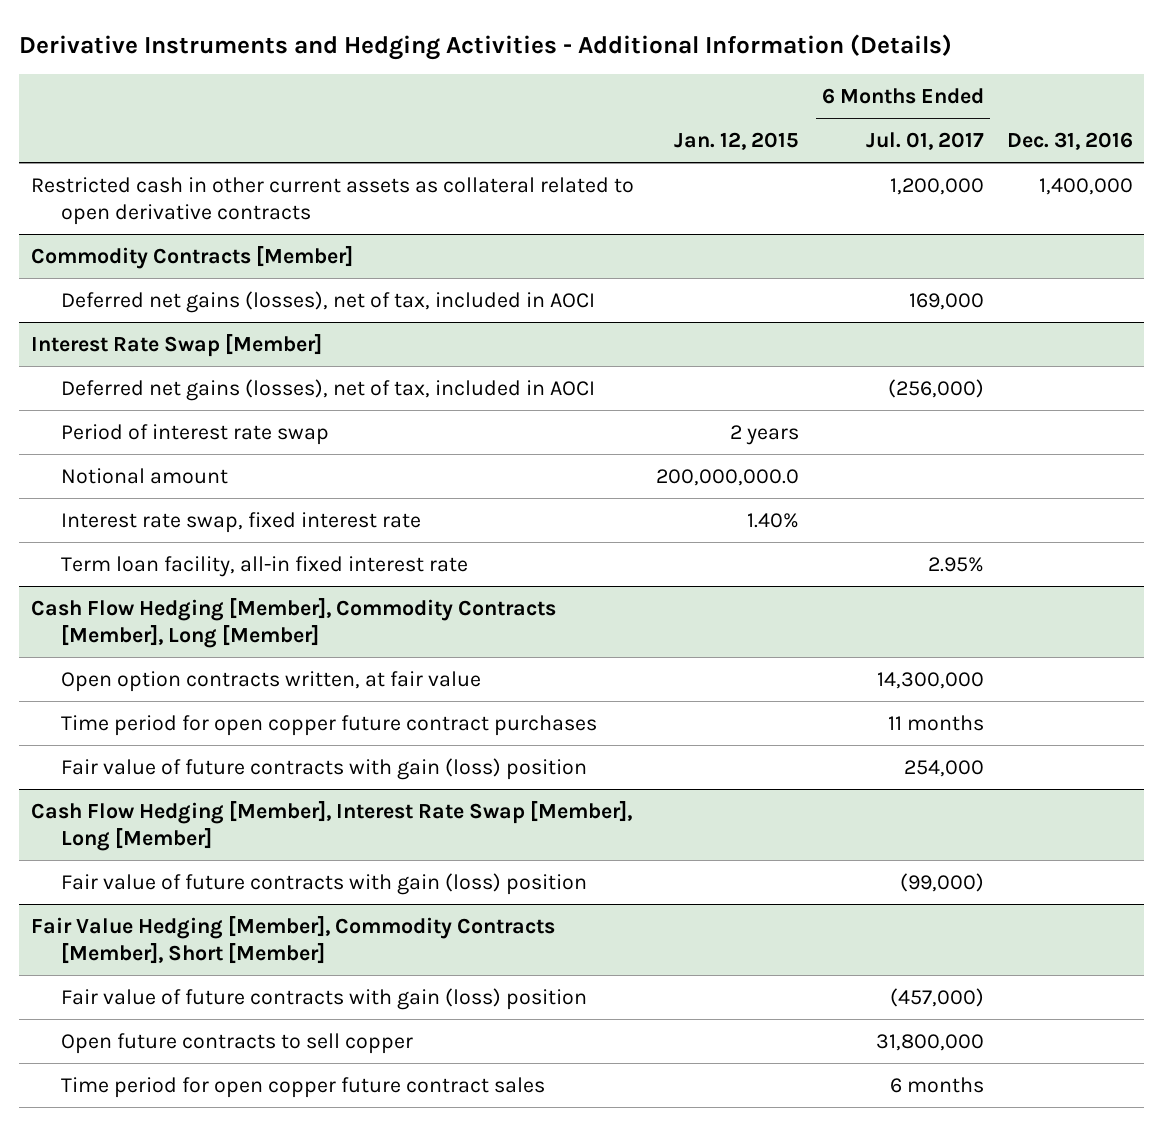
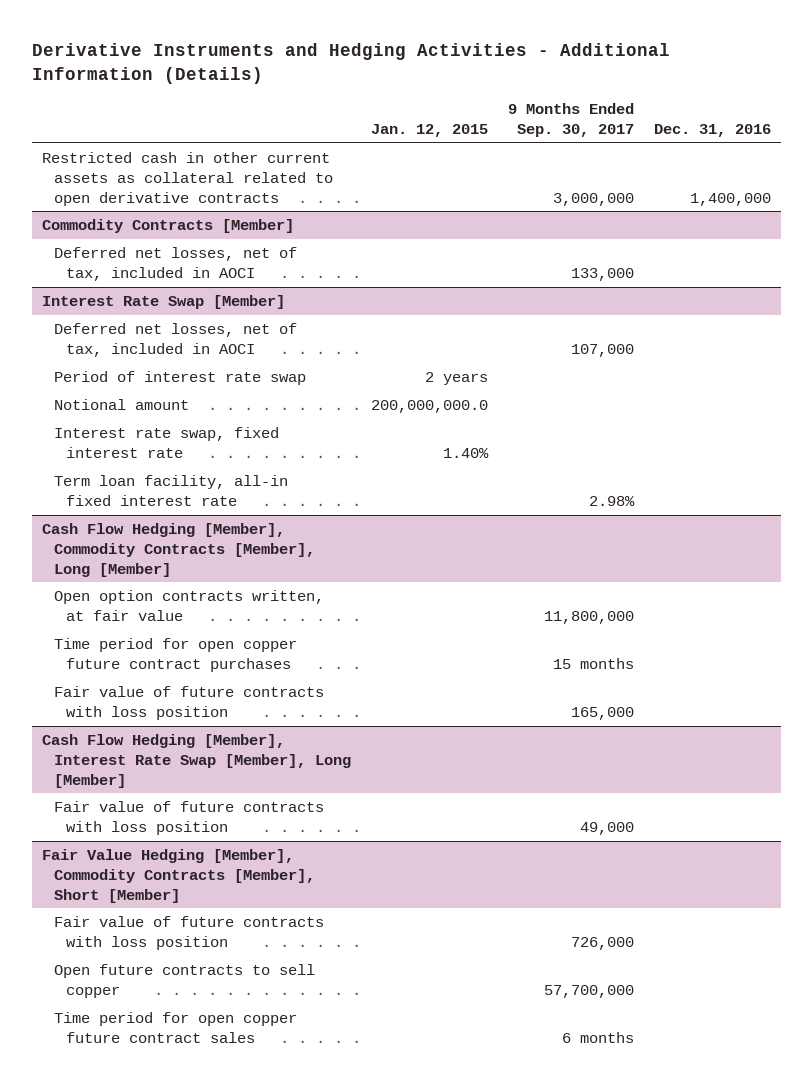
- | Jan. 12, 2015 | 6 Months Ended Jul. 01, 2017 | Dec. 31, 2016
+ | Jan. 12, 2015 | 9 Months Ended Sep. 30, 2017 | Dec. 31, 2016
@ Commodity Contracts [Member]
- Deferred net gains (losses), net of tax, included in AOCI | | 169,000 |
+ Deferred net losses, net of tax, included in AOCI | | 133,000 |
@ Interest Rate Swap [Member]
- Deferred net gains (losses), net of tax, included in AOCI | | (256,000) |
+ Deferred net losses, net of tax, included in AOCI | | 107,000 |
@ Cash Flow Hedging [Member], Commodity Contracts [Member], Long [Member]
- Fair value of future contracts with gain (loss) position | | 254,000 |
+ Fair value of future contracts with loss position | | 165,000 |
@ Cash Flow Hedging [Member], Interest Rate Swap [Member], Long [Member]
- Fair value of future contracts with gain (loss) position | | (99,000) |
+ Fair value of future contracts with loss position | | 49,000 |
@ Fair Value Hedging [Member], Commodity Contracts [Member], Short [Member]
- Fair value of future contracts with gain (loss) position | | (457,000) |
+ Fair value of future contracts with loss position | | 726,000 |

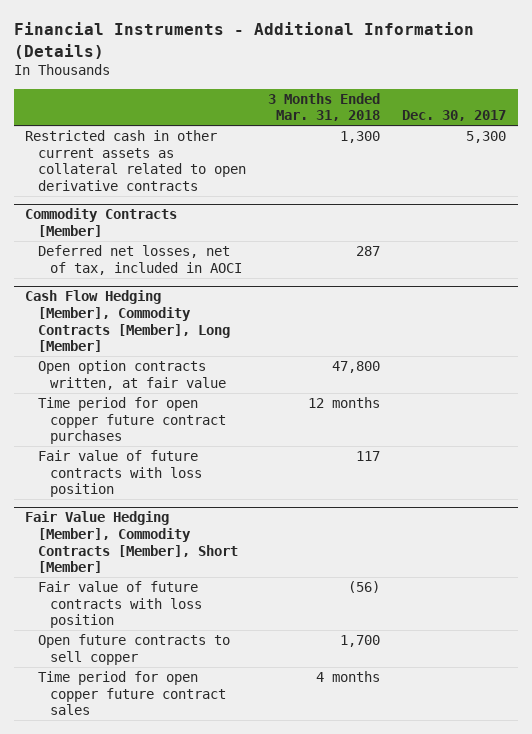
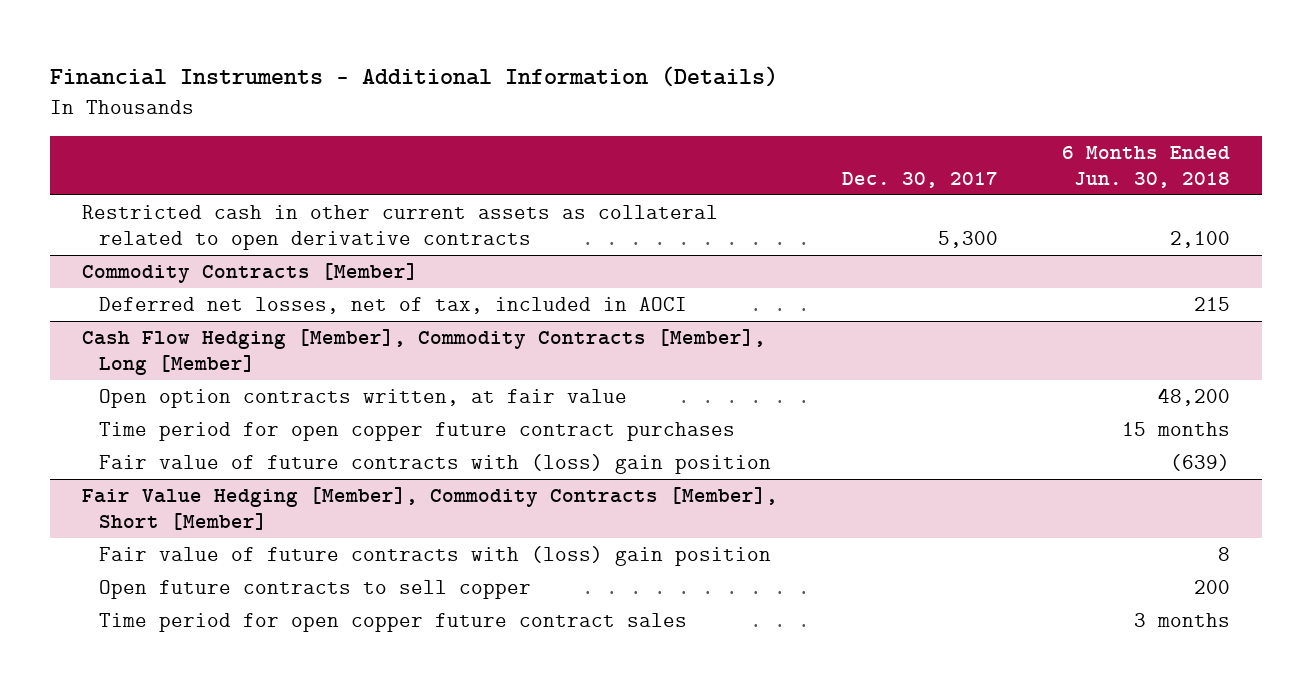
- | 3 Months Ended Mar. 31, 2018 | Dec. 30, 2017
+ | Dec. 30, 2017 | 6 Months Ended Jun. 30, 2018
@ Cash Flow Hedging [Member], Commodity Contracts [Member], Long [Member]
- Fair value of future contracts with loss position | 117 |
+ Fair value of future contracts with (loss) gain position | | (639)
@ Fair Value Hedging [Member], Commodity Contracts [Member], Short [Member]
- Fair value of future contracts with loss position | (56) |
+ Fair value of future contracts with (loss) gain position | | 8

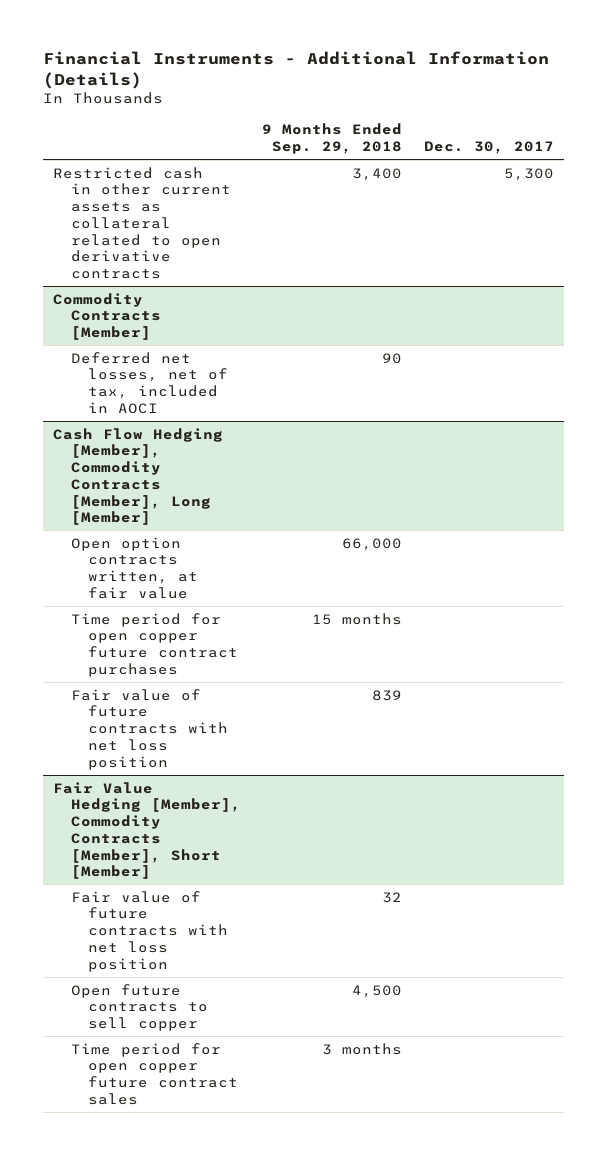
- | Dec. 30, 2017 | 6 Months Ended Jun. 30, 2018
+ | 9 Months Ended Sep. 29, 2018 | Dec. 30, 2017
@ Cash Flow Hedging [Member], Commodity Contracts [Member], Long [Member]
- Fair value of future contracts with (loss) gain position | | (639)
+ Fair value of future contracts with net loss position | 839 |
@ Fair Value Hedging [Member], Commodity Contracts [Member], Short [Member]
- Fair value of future contracts with (loss) gain position | | 8
+ Fair value of future contracts with net loss position | 32 |

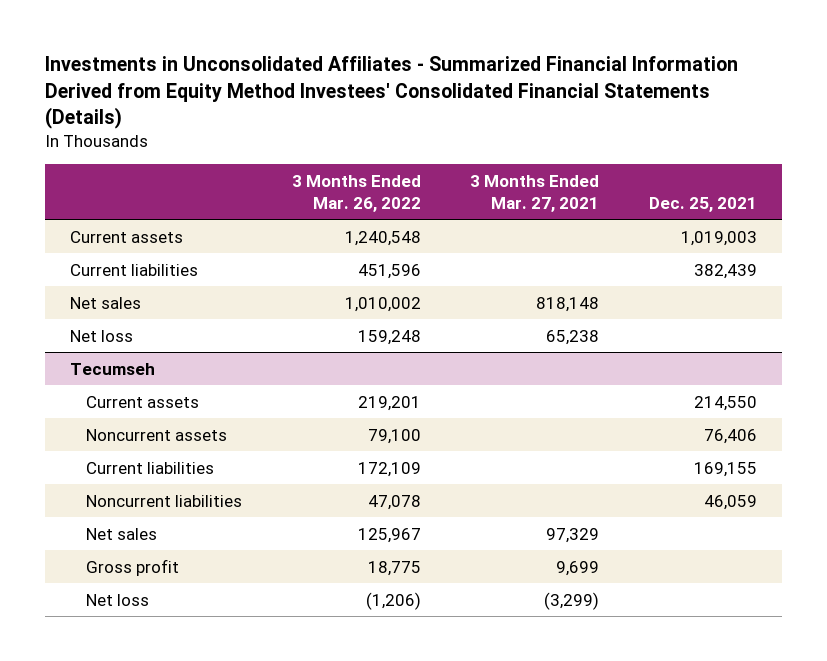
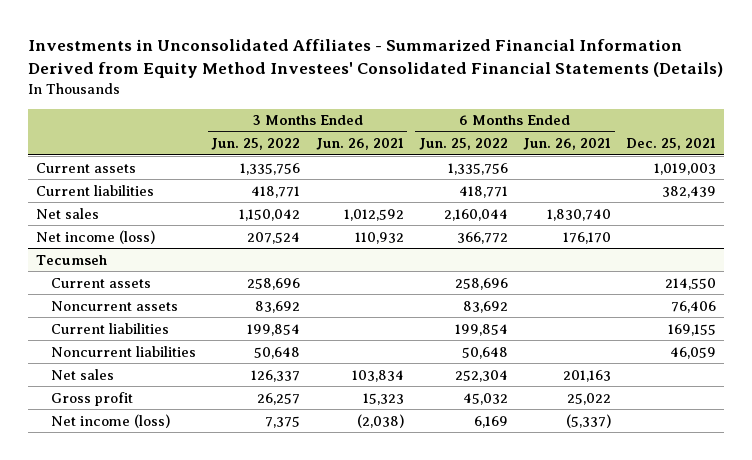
- | 3 Months Ended Mar. 26, 2022 | 3 Months Ended Mar. 27, 2021 | Dec. 25, 2021
+ | 3 Months Ended Jun. 25, 2022 | 3 Months Ended Jun. 26, 2021 | 6 Months Ended Jun. 25, 2022 | 6 Months Ended Jun. 26, 2021 | Dec. 25, 2021
- Net loss | 159,248 | 65,238 |
+ Net income (loss) | 207,524 | 110,932 | 366,772 | 176,170 |
@ Tecumseh
- Net loss | (1,206) | (3,299) |
+ Net income (loss) | 7,375 | (2,038) | 6,169 | (5,337) |

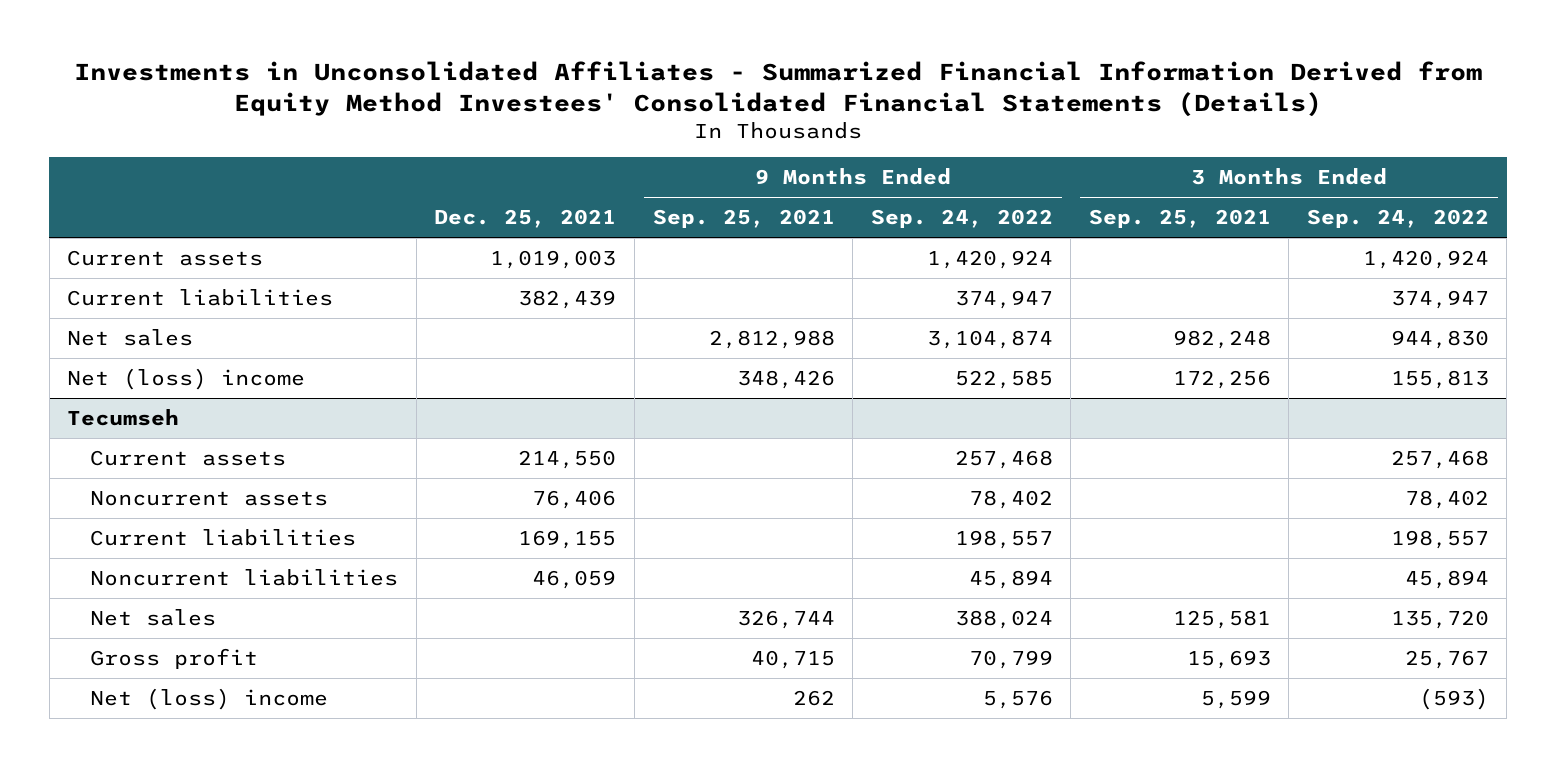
- | 3 Months Ended Jun. 25, 2022 | 3 Months Ended Jun. 26, 2021 | 6 Months Ended Jun. 25, 2022 | 6 Months Ended Jun. 26, 2021 | Dec. 25, 2021
+ | Dec. 25, 2021 | 9 Months Ended Sep. 25, 2021 | 9 Months Ended Sep. 24, 2022 | 3 Months Ended Sep. 25, 2021 | 3 Months Ended Sep. 24, 2022
- Net income (loss) | 207,524 | 110,932 | 366,772 | 176,170 |
+ Net (loss) income | | 348,426 | 522,585 | 172,256 | 155,813
@ Tecumseh
- Net income (loss) | 7,375 | (2,038) | 6,169 | (5,337) |
+ Net (loss) income | | 262 | 5,576 | 5,599 | (593)

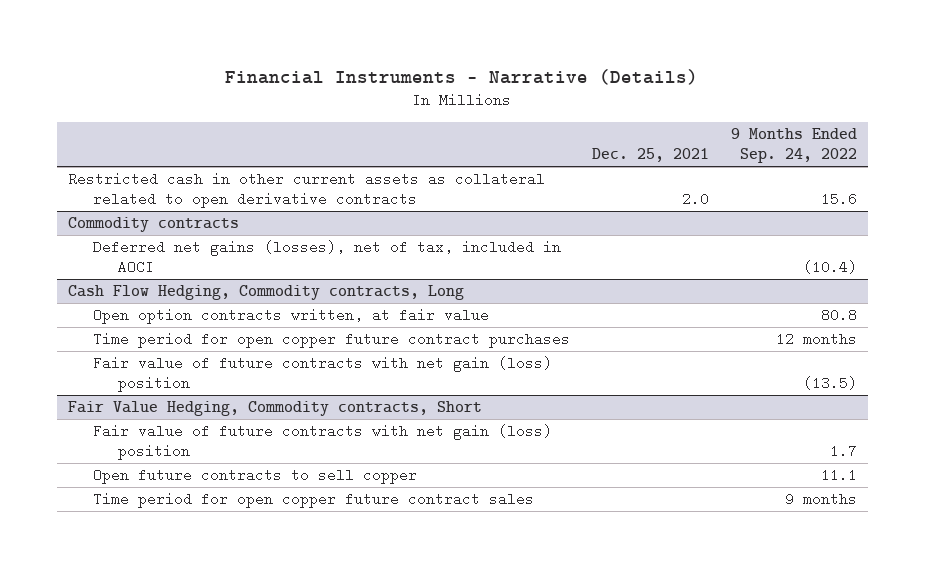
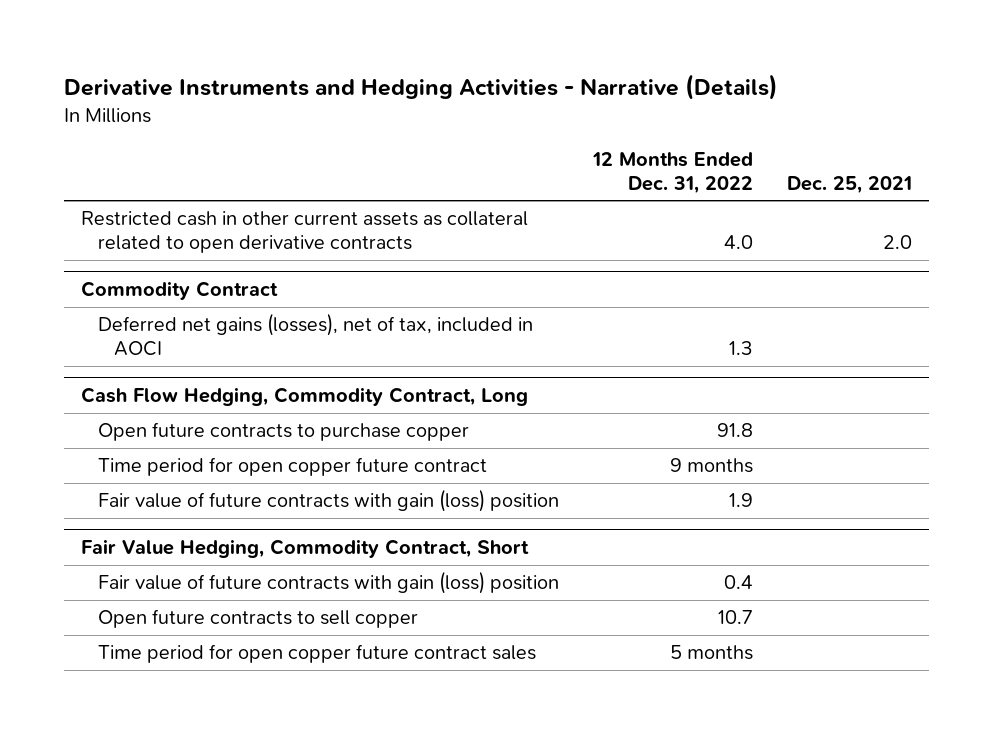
- Financial Instruments - Narrative (Details)
+ Derivative Instruments and Hedging Activities - Narrative (Details)
- | Dec. 25, 2021 | 9 Months Ended Sep. 24, 2022
+ | 12 Months Ended Dec. 31, 2022 | Dec. 25, 2021
- Commodity contracts
+ Commodity Contract
- Cash Flow Hedging, Commodity contracts, Long
- Open option contracts written, at fair value | | 80.8
- Time period for open copper future contract purchases | | 12 months
- Fair value of future contracts with net gain (loss) position | | (13.5)
- Fair Value Hedging, Commodity contracts, Short
- Fair value of future contracts with net gain (loss) position | | 1.7
+ Cash Flow Hedging, Commodity Contract, Long
+ Open future contracts to purchase copper | 91.8 |
+ Time period for open copper future contract | 9 months |
+ Fair value of future contracts with gain (loss) position | 1.9 |
+ Fair Value Hedging, Commodity Contract, Short
+ Fair value of future contracts with gain (loss) position | 0.4 |

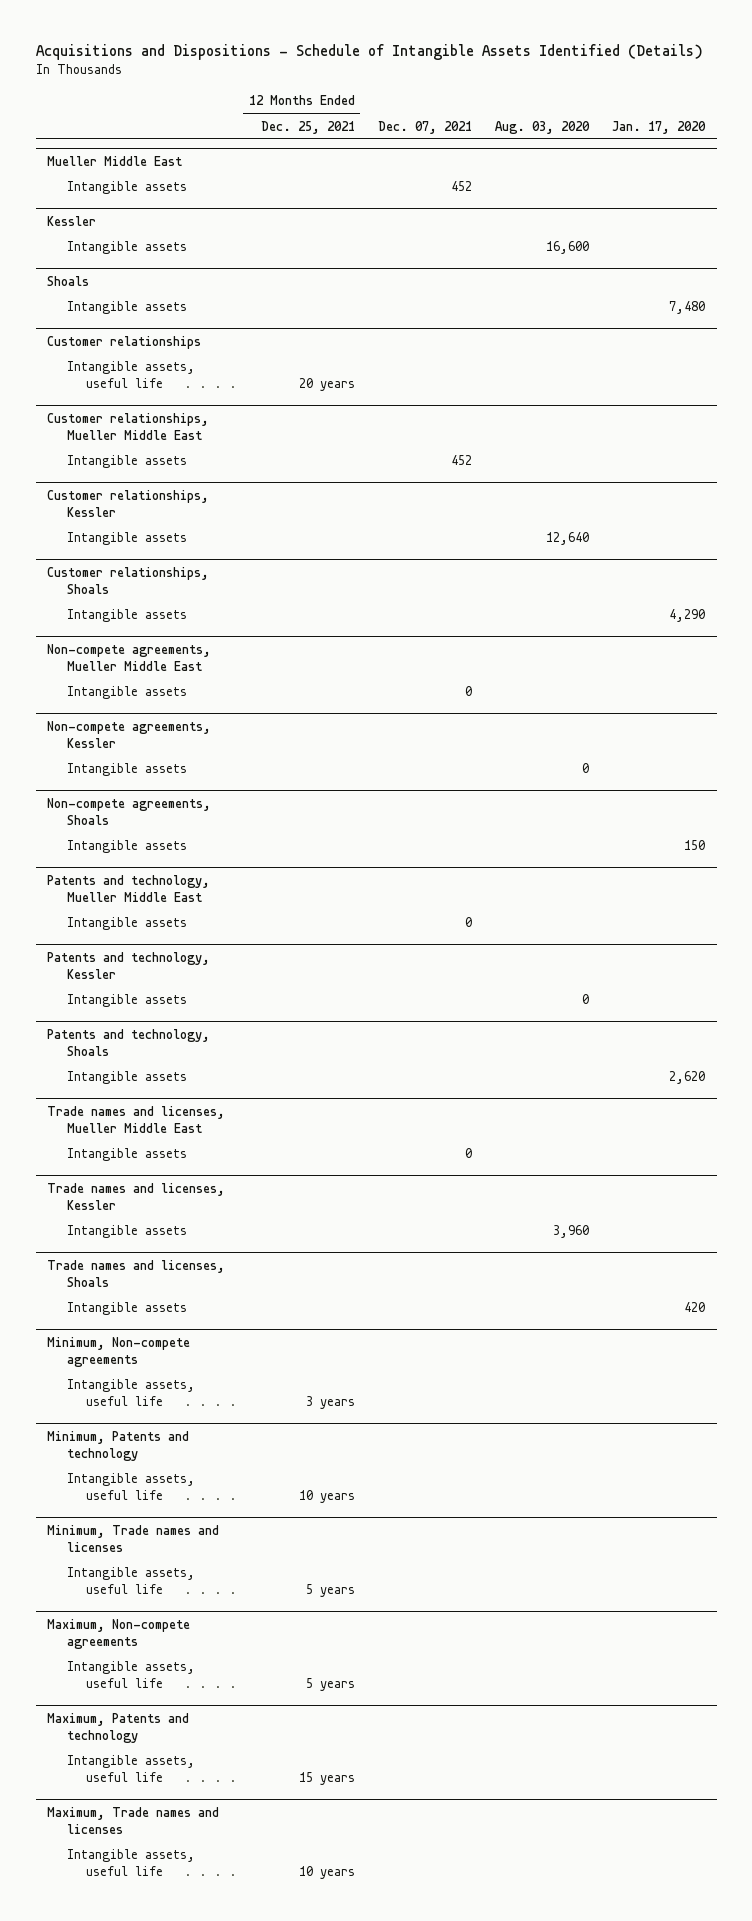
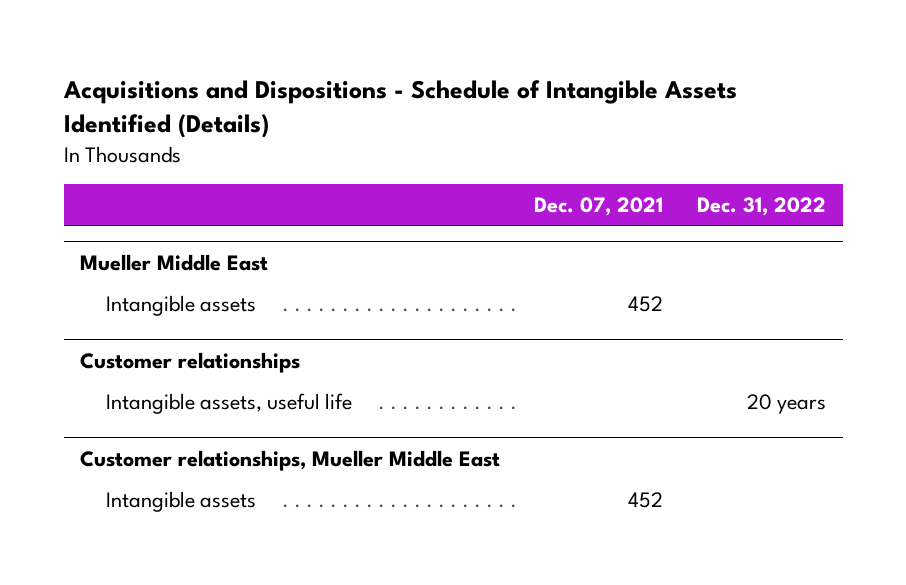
- | 12 Months Ended Dec. 25, 2021 | Dec. 07, 2021 | Aug. 03, 2020 | Jan. 17, 2020
+ | Dec. 07, 2021 | Dec. 31, 2022
- Kessler
- Intangible assets | | | 16,600 |
- Shoals
- Intangible assets | | | | 7,480
- Customer relationships, Kessler
- Intangible assets | | | 12,640 |
- Customer relationships, Shoals
- Intangible assets | | | | 4,290
- Non-compete agreements, Mueller Middle East
- Intangible assets | | 0 | |
- Non-compete agreements, Kessler
- Intangible assets | | | 0 |
- Non-compete agreements, Shoals
- Intangible assets | | | | 150
- Patents and technology, Mueller Middle East
- Intangible assets | | 0 | |
- Patents and technology, Kessler
- Intangible assets | | | 0 |
- Patents and technology, Shoals
- Intangible assets | | | | 2,620
- Trade names and licenses, Mueller Middle East
- Intangible assets | | 0 | |
- Trade names and licenses, Kessler
- Intangible assets | | | 3,960 |
- Trade names and licenses, Shoals
- Intangible assets | | | | 420
- Minimum, Non-compete agreements
- Intangible assets, useful life | 3 years | | |
- Minimum, Patents and technology
- Intangible assets, useful life | 10 years | | |
- Minimum, Trade names and licenses
- Intangible assets, useful life | 5 years | | |
- Maximum, Non-compete agreements
- Intangible assets, useful life | 5 years | | |
- Maximum, Patents and technology
- Intangible assets, useful life | 15 years | | |
- Maximum, Trade names and licenses
- Intangible assets, useful life | 10 years | | |

